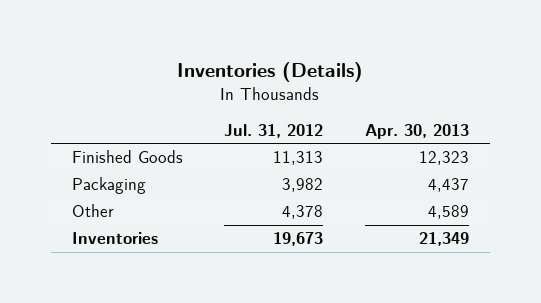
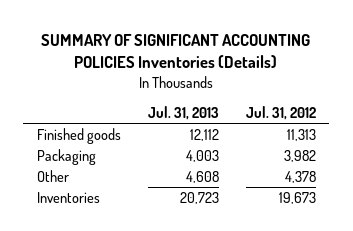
- Inventories (Details)
+ SUMMARY OF SIGNIFICANT ACCOUNTING POLICIES Inventories (Details)
- | Jul. 31, 2012 | Apr. 30, 2013
+ | Jul. 31, 2013 | Jul. 31, 2012
- Finished Goods | 11,313 | 12,323
+ Finished goods | 12,112 | 11,313

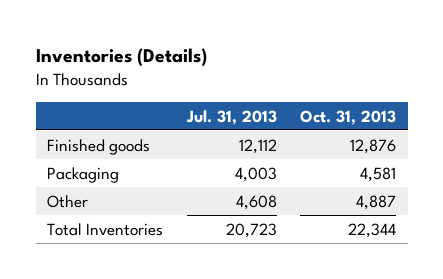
- SUMMARY OF SIGNIFICANT ACCOUNTING POLICIES Inventories (Details)
+ Inventories (Details)
- | Jul. 31, 2013 | Jul. 31, 2012
+ | Jul. 31, 2013 | Oct. 31, 2013
- Inventories | 20,723 | 19,673
+ Total Inventories | 20,723 | 22,344

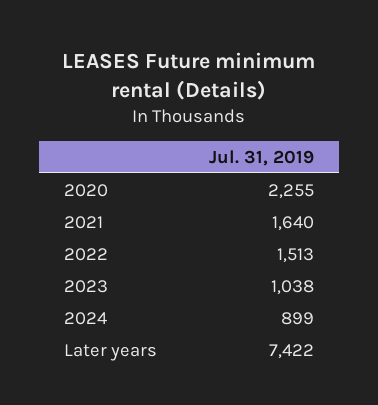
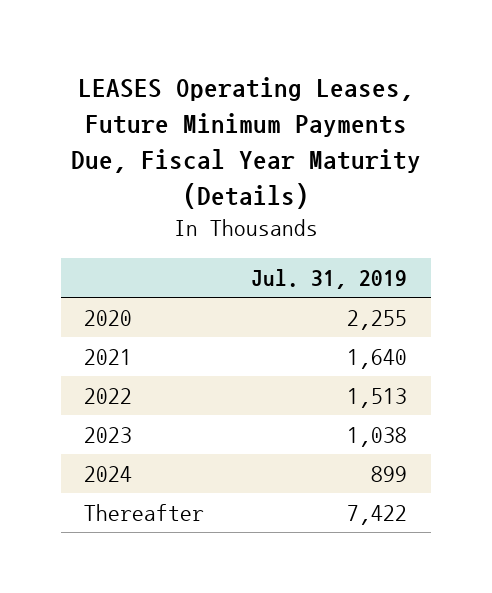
- LEASES Future minimum rental (Details)
+ LEASES Operating Leases, Future Minimum Payments Due, Fiscal Year Maturity (Details)
- Later years | 7,422
+ Thereafter | 7,422

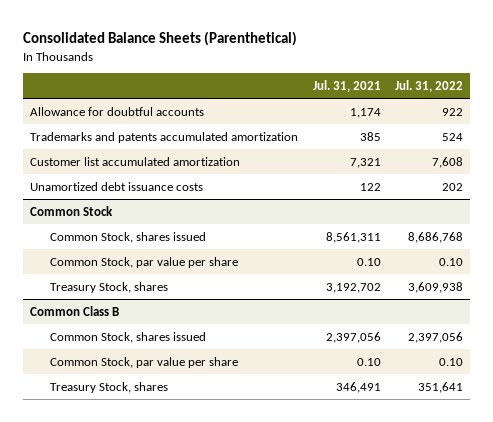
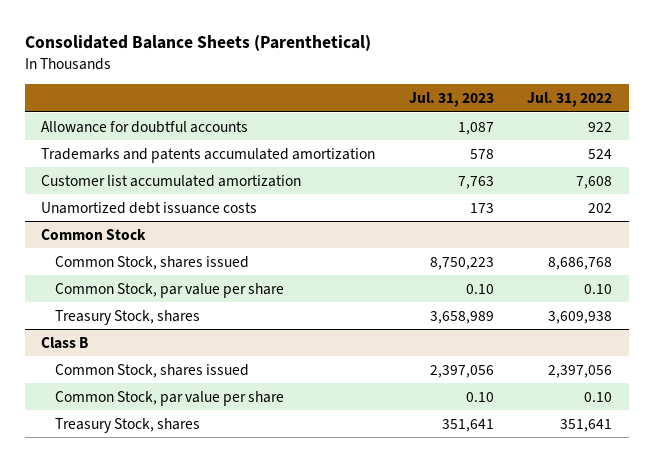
- | Jul. 31, 2021 | Jul. 31, 2022
+ | Jul. 31, 2023 | Jul. 31, 2022
- Common Class B
+ Class B

